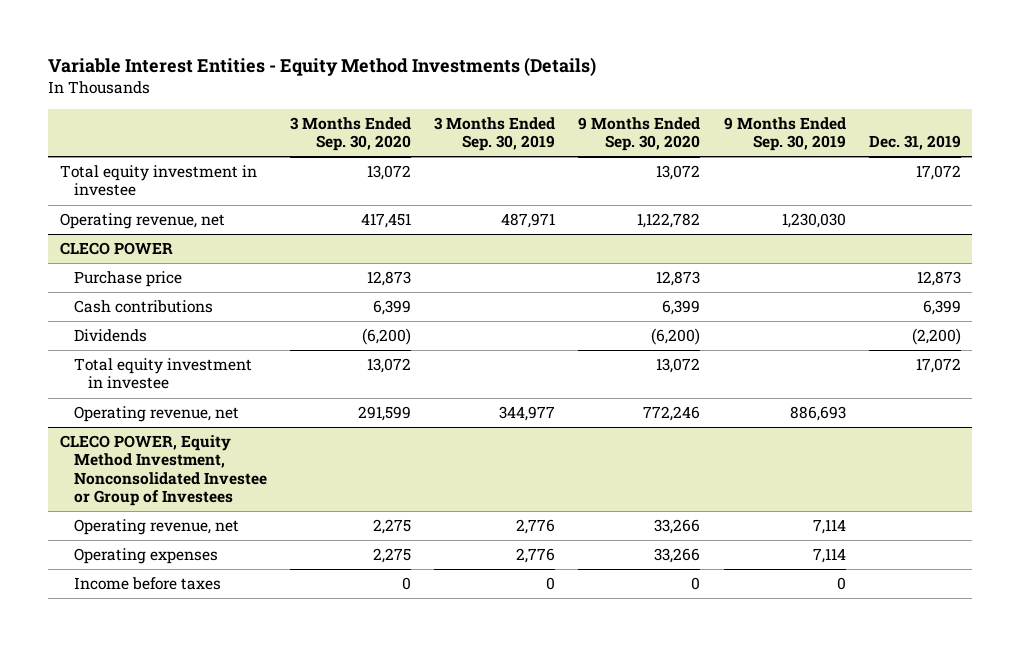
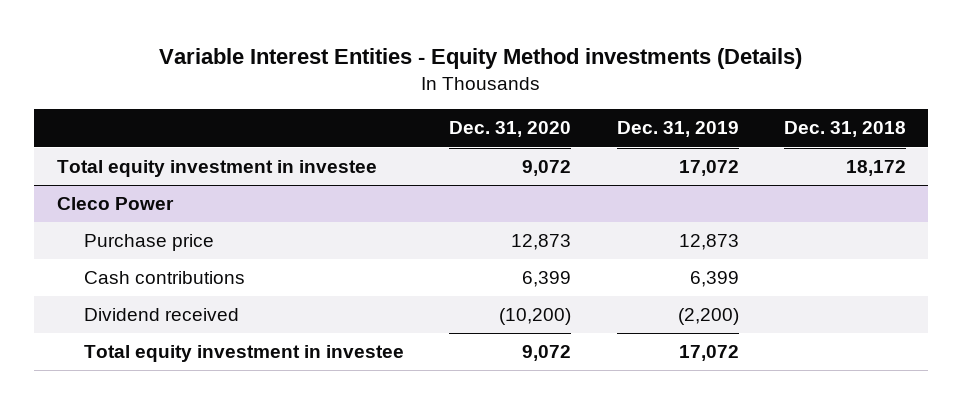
- Variable Interest Entities - Equity Method Investments (Details)
+ Variable Interest Entities - Equity Method investments (Details)
- | 3 Months Ended Sep. 30, 2020 | 3 Months Ended Sep. 30, 2019 | 9 Months Ended Sep. 30, 2020 | 9 Months Ended Sep. 30, 2019 | Dec. 31, 2019
+ | Dec. 31, 2020 | Dec. 31, 2019 | Dec. 31, 2018
- Operating revenue, net | 417,451 | 487,971 | 1,122,782 | 1,230,030 |
- CLECO POWER
+ Cleco Power
- Dividends | (6,200) | | (6,200) | | (2,200)
+ Dividend received | (10,200) | (2,200) |
- Operating revenue, net | 291,599 | 344,977 | 772,246 | 886,693 |
- CLECO POWER, Equity Method Investment, Nonconsolidated Investee or Group of Investees
- Operating revenue, net | 2,275 | 2,776 | 33,266 | 7,114 |
- Operating expenses | 2,275 | 2,776 | 33,266 | 7,114 |
- Income before taxes | 0 | 0 | 0 | 0 |

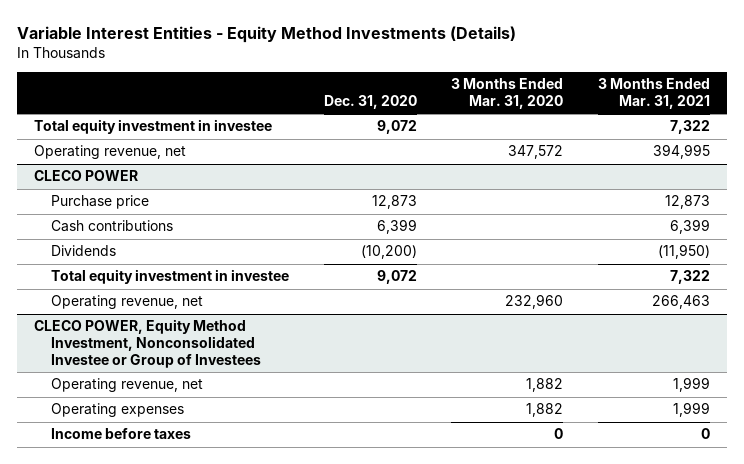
- Variable Interest Entities - Equity Method investments (Details)
+ Variable Interest Entities - Equity Method Investments (Details)
- | Dec. 31, 2020 | Dec. 31, 2019 | Dec. 31, 2018
+ | Dec. 31, 2020 | 3 Months Ended Mar. 31, 2020 | 3 Months Ended Mar. 31, 2021
- Cleco Power
+ Operating revenue, net | | 347,572 | 394,995
+ CLECO POWER
- Dividend received | (10,200) | (2,200) |
+ Dividends | (10,200) | | (11,950)
+ Operating revenue, net | | 232,960 | 266,463
+ CLECO POWER, Equity Method Investment, Nonconsolidated Investee or Group of Investees
+ Operating revenue, net | | 1,882 | 1,999
+ Operating expenses | | 1,882 | 1,999
+ Income before taxes | | 0 | 0

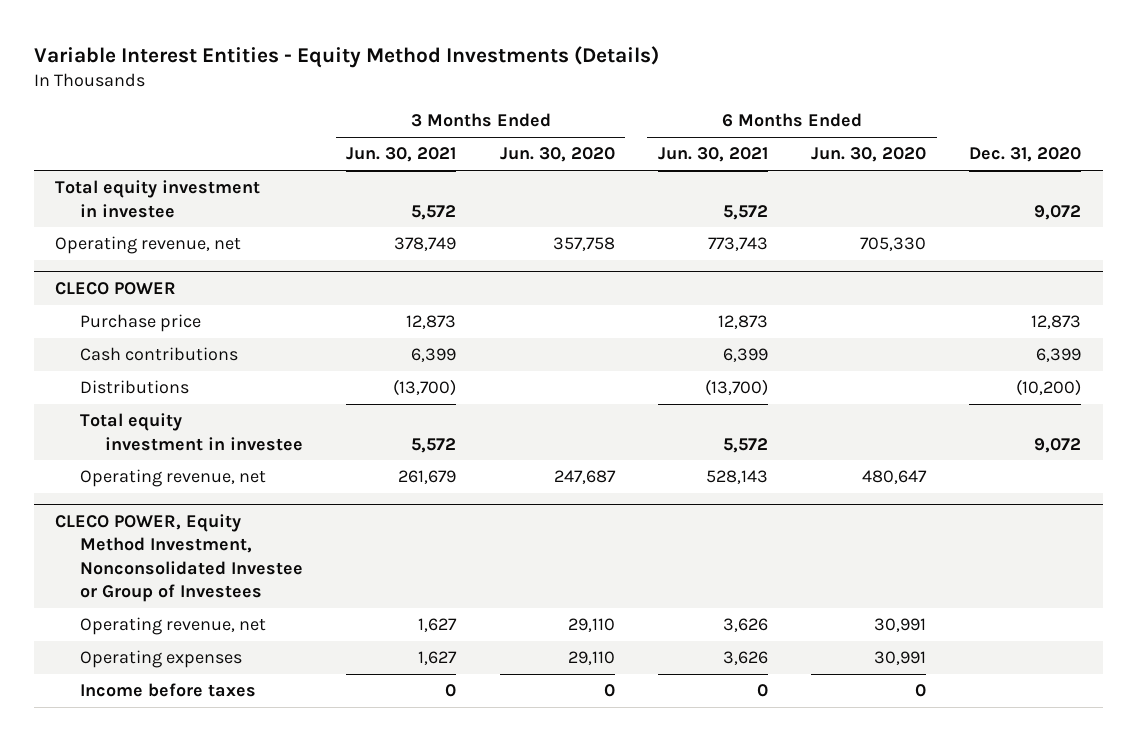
- | Dec. 31, 2020 | 3 Months Ended Mar. 31, 2020 | 3 Months Ended Mar. 31, 2021
+ | 3 Months Ended Jun. 30, 2021 | 3 Months Ended Jun. 30, 2020 | 6 Months Ended Jun. 30, 2021 | 6 Months Ended Jun. 30, 2020 | Dec. 31, 2020
@ CLECO POWER
- Dividends | (10,200) | | (11,950)
+ Distributions | (13,700) | | (13,700) | | (10,200)

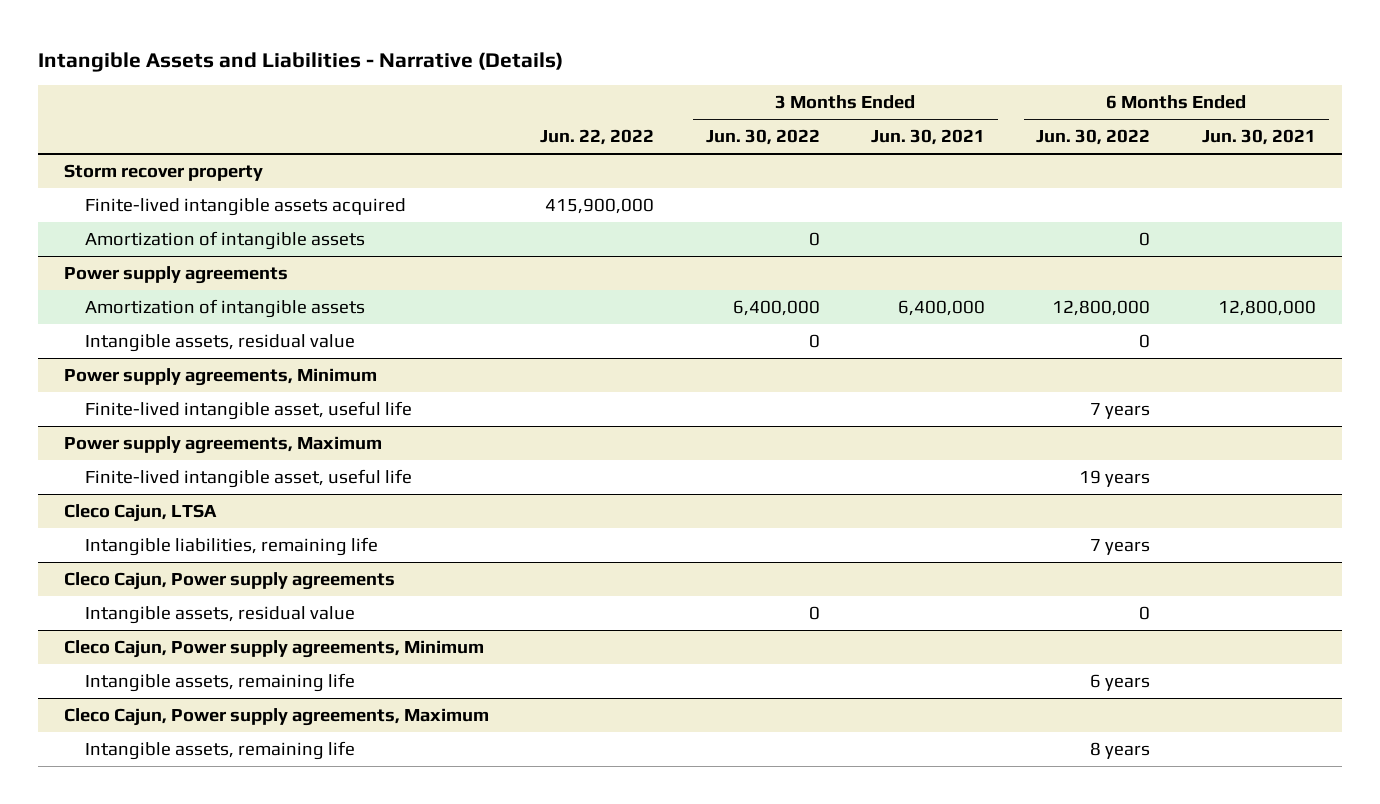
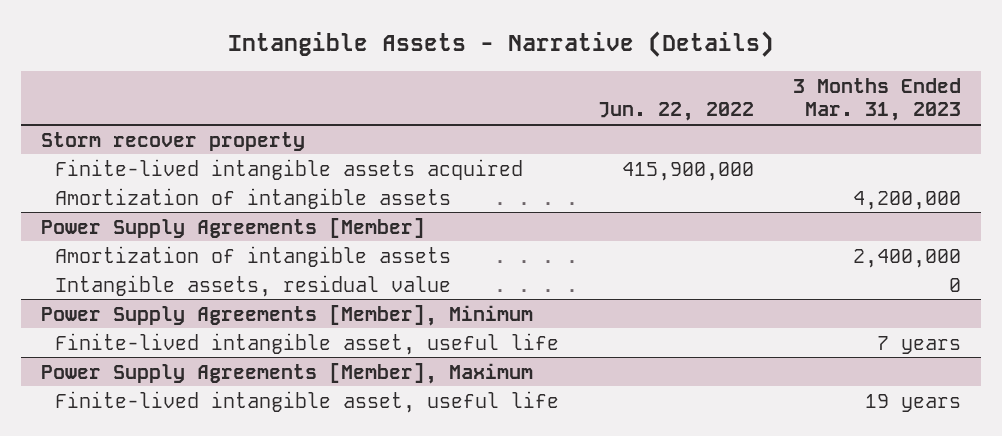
- Intangible Assets and Liabilities - Narrative (Details)
+ Intangible Assets - Narrative (Details)
- | Jun. 22, 2022 | 3 Months Ended Jun. 30, 2022 | 3 Months Ended Jun. 30, 2021 | 6 Months Ended Jun. 30, 2022 | 6 Months Ended Jun. 30, 2021
+ | Jun. 22, 2022 | 3 Months Ended Mar. 31, 2023
- Power supply agreements
+ Power Supply Agreements [Member]
- Power supply agreements, Minimum
+ Power Supply Agreements [Member], Minimum
- Power supply agreements, Maximum
+ Power Supply Agreements [Member], Maximum
- Cleco Cajun, LTSA
- Intangible liabilities, remaining life | | | | 7 years |
- Cleco Cajun, Power supply agreements
- Intangible assets, residual value | | 0 | | 0 |
- Cleco Cajun, Power supply agreements, Minimum
- Intangible assets, remaining life | | | | 6 years |
- Cleco Cajun, Power supply agreements, Maximum
- Intangible assets, remaining life | | | | 8 years |

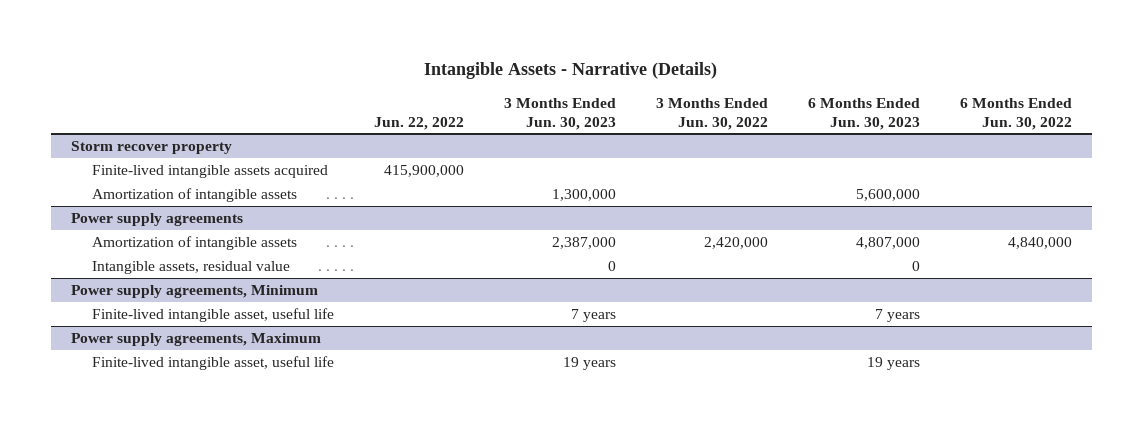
- | Jun. 22, 2022 | 3 Months Ended Mar. 31, 2023
+ | Jun. 22, 2022 | 3 Months Ended Jun. 30, 2023 | 3 Months Ended Jun. 30, 2022 | 6 Months Ended Jun. 30, 2023 | 6 Months Ended Jun. 30, 2022
- Power Supply Agreements [Member]
+ Power supply agreements
- Power Supply Agreements [Member], Minimum
+ Power supply agreements, Minimum
- Power Supply Agreements [Member], Maximum
+ Power supply agreements, Maximum

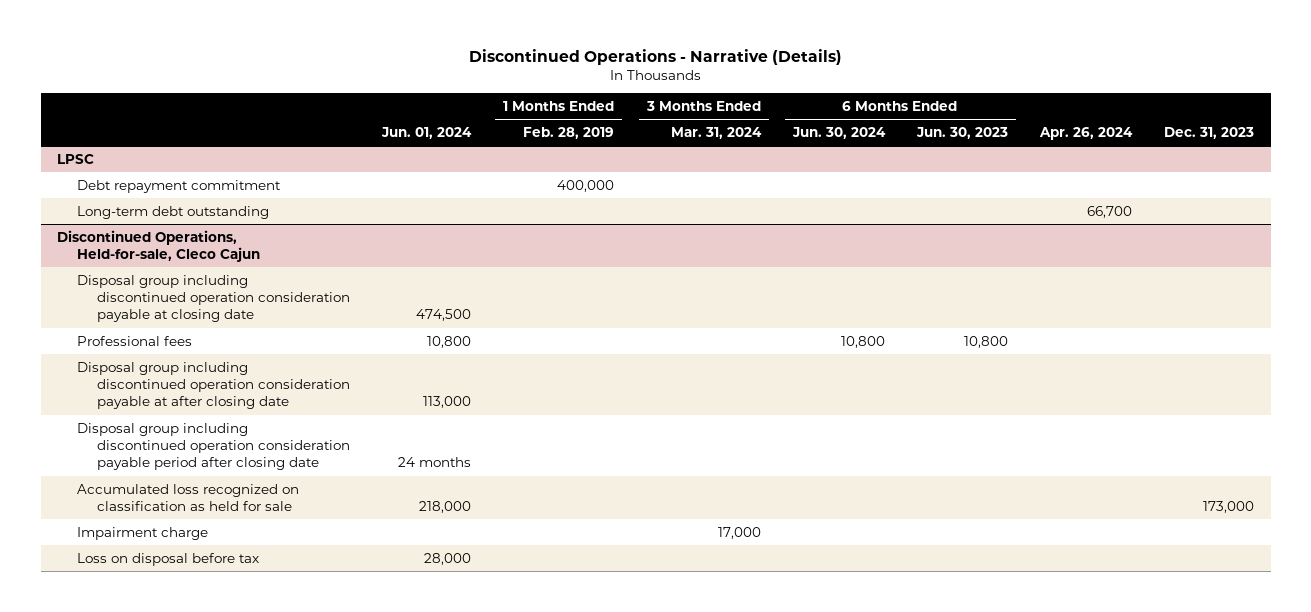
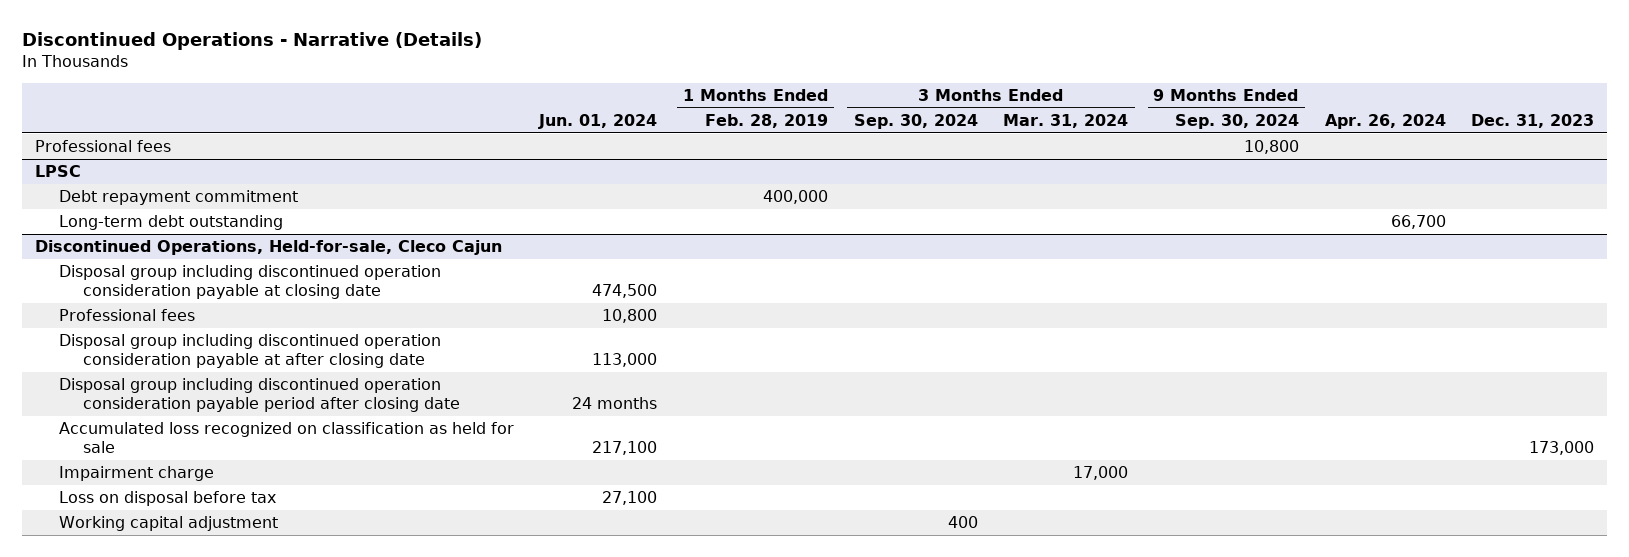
- | Jun. 01, 2024 | 1 Months Ended Feb. 28, 2019 | 3 Months Ended Mar. 31, 2024 | 6 Months Ended Jun. 30, 2024 | 6 Months Ended Jun. 30, 2023 | Apr. 26, 2024 | Dec. 31, 2023
+ | Jun. 01, 2024 | 1 Months Ended Feb. 28, 2019 | 3 Months Ended Sep. 30, 2024 | 3 Months Ended Mar. 31, 2024 | 9 Months Ended Sep. 30, 2024 | Apr. 26, 2024 | Dec. 31, 2023
+ Professional fees | | | | | 10,800 | |
@ Discontinued Operations, Held-for-sale, Cleco Cajun
- Accumulated loss recognized on classification as held for sale | 218,000 | | | | | | 173,000
+ Accumulated loss recognized on classification as held for sale | 217,100 | | | | | | 173,000
- Loss on disposal before tax | 28,000 | | | | | |
+ Loss on disposal before tax | 27,100 | | | | | |
+ Working capital adjustment | | | 400 | | | |

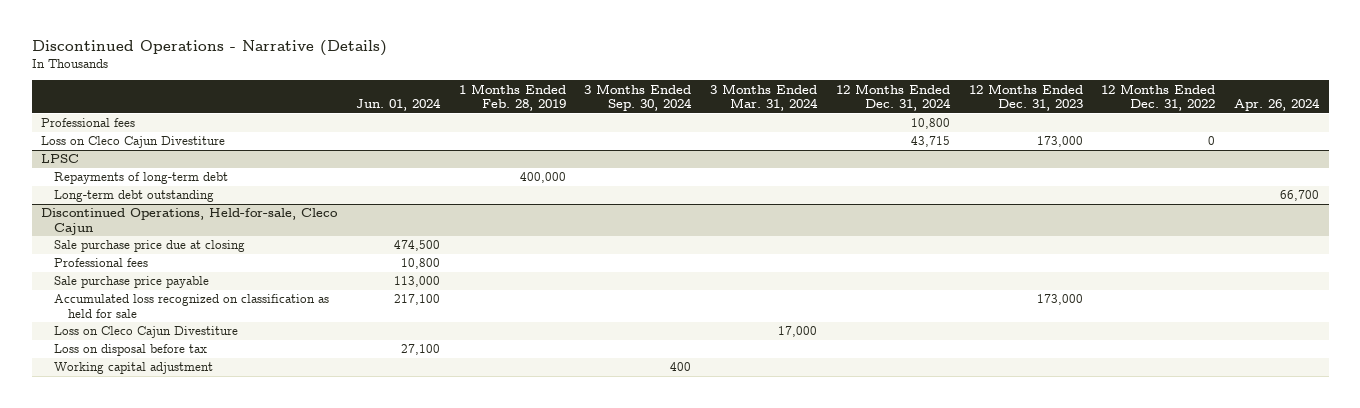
- | Jun. 01, 2024 | 1 Months Ended Feb. 28, 2019 | 3 Months Ended Sep. 30, 2024 | 3 Months Ended Mar. 31, 2024 | 9 Months Ended Sep. 30, 2024 | Apr. 26, 2024 | Dec. 31, 2023
+ | Jun. 01, 2024 | 1 Months Ended Feb. 28, 2019 | 3 Months Ended Sep. 30, 2024 | 3 Months Ended Mar. 31, 2024 | 12 Months Ended Dec. 31, 2024 | 12 Months Ended Dec. 31, 2023 | 12 Months Ended Dec. 31, 2022 | Apr. 26, 2024
+ Loss on Cleco Cajun Divestiture | | | | | 43,715 | 173,000 | 0 |
@ LPSC
- Debt repayment commitment | | 400,000 | | | | |
+ Repayments of long-term debt | | 400,000 | | | | | |
@ Discontinued Operations, Held-for-sale, Cleco Cajun
- Disposal group including discontinued operation consideration payable at closing date | 474,500 | | | | | |
+ Sale purchase price due at closing | 474,500 | | | | | | |
- Disposal group including discontinued operation consideration payable at after closing date | 113,000 | | | | | |
- Disposal group including discontinued operation consideration payable period after closing date | 24 months | | | | | |
+ Sale purchase price payable | 113,000 | | | | | | |
- Impairment charge | | | | 17,000 | | |
+ Loss on Cleco Cajun Divestiture | | | | 17,000 | | | |

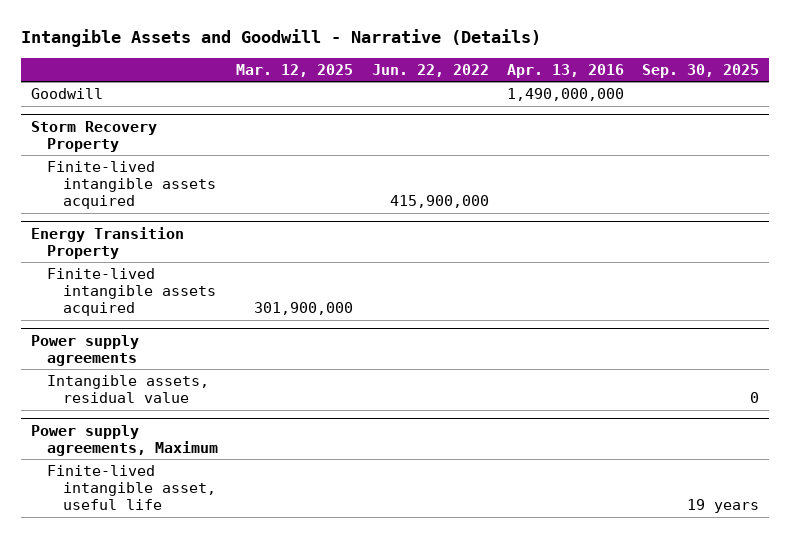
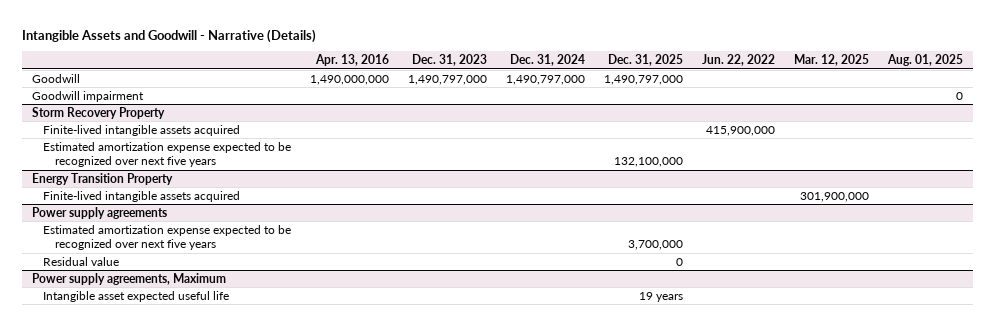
- | Mar. 12, 2025 | Jun. 22, 2022 | Apr. 13, 2016 | Sep. 30, 2025
+ | Apr. 13, 2016 | Dec. 31, 2023 | Dec. 31, 2024 | Dec. 31, 2025 | Jun. 22, 2022 | Mar. 12, 2025 | Aug. 01, 2025
+ Goodwill impairment | | | | | | | 0
@ Storm Recovery Property
+ Estimated amortization expense expected to be recognized over next five years | | | | 132,100,000 | | |
@ Power supply agreements
- Intangible assets, residual value | | | | 0
+ Estimated amortization expense expected to be recognized over next five years | | | | 3,700,000 | | |
+ Residual value | | | | 0 | | |
@ Power supply agreements, Maximum
- Finite-lived intangible asset, useful life | | | | 19 years
+ Intangible asset expected useful life | | | | 19 years | | |

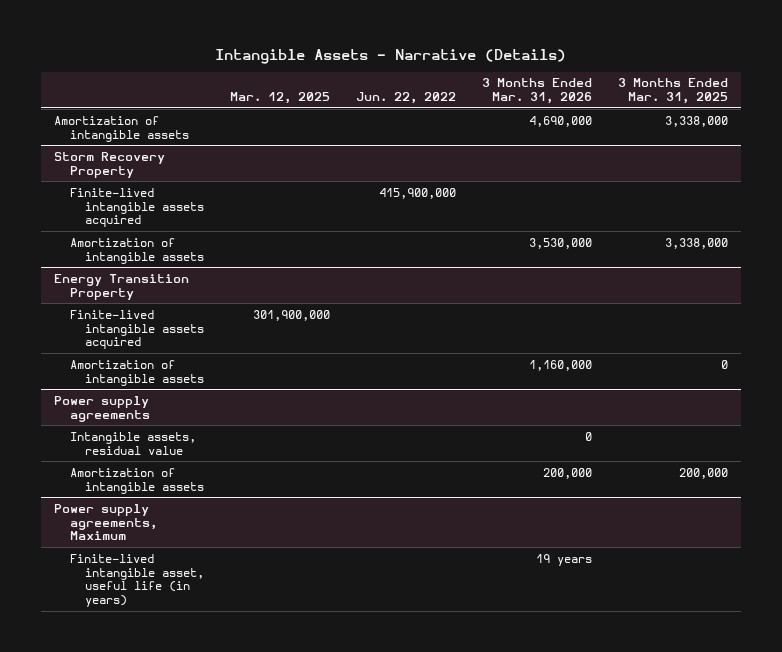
- Intangible Assets and Goodwill - Narrative (Details)
+ Intangible Assets - Narrative (Details)
- | Apr. 13, 2016 | Dec. 31, 2023 | Dec. 31, 2024 | Dec. 31, 2025 | Jun. 22, 2022 | Mar. 12, 2025 | Aug. 01, 2025
+ | Mar. 12, 2025 | Jun. 22, 2022 | 3 Months Ended Mar. 31, 2026 | 3 Months Ended Mar. 31, 2025
- Goodwill | 1,490,000,000 | 1,490,797,000 | 1,490,797,000 | 1,490,797,000 | | |
- Goodwill impairment | | | | | | | 0
+ Amortization of intangible assets | | | 4,690,000 | 3,338,000
@ Storm Recovery Property
- Estimated amortization expense expected to be recognized over next five years | | | | 132,100,000 | | |
+ Amortization of intangible assets | | | 3,530,000 | 3,338,000
@ Energy Transition Property
+ Amortization of intangible assets | | | 1,160,000 | 0
@ Power supply agreements
- Estimated amortization expense expected to be recognized over next five years | | | | 3,700,000 | | |
- Residual value | | | | 0 | | |
+ Intangible assets, residual value | | | 0 |
+ Amortization of intangible assets | | | 200,000 | 200,000
@ Power supply agreements, Maximum
- Intangible asset expected useful life | | | | 19 years | | |
+ Finite-lived intangible asset, useful life (in years) | | | 19 years |

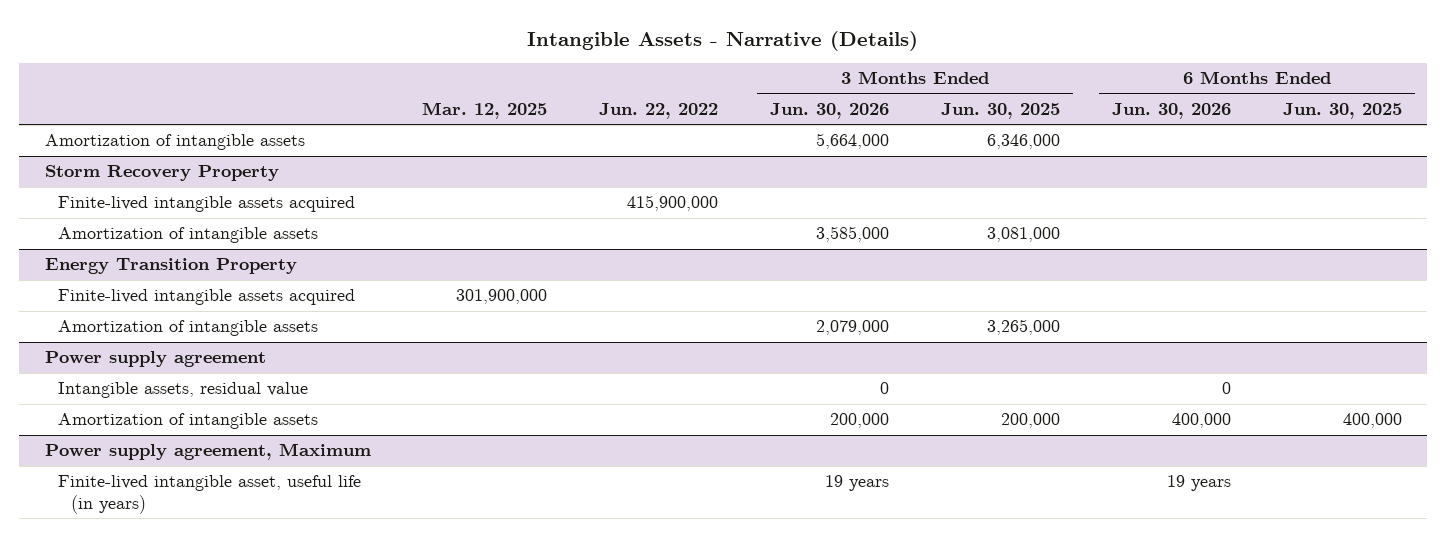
- | Mar. 12, 2025 | Jun. 22, 2022 | 3 Months Ended Mar. 31, 2026 | 3 Months Ended Mar. 31, 2025
+ | Mar. 12, 2025 | Jun. 22, 2022 | 3 Months Ended Jun. 30, 2026 | 3 Months Ended Jun. 30, 2025 | 6 Months Ended Jun. 30, 2026 | 6 Months Ended Jun. 30, 2025
- Power supply agreements
+ Power supply agreement
- Power supply agreements, Maximum
+ Power supply agreement, Maximum

